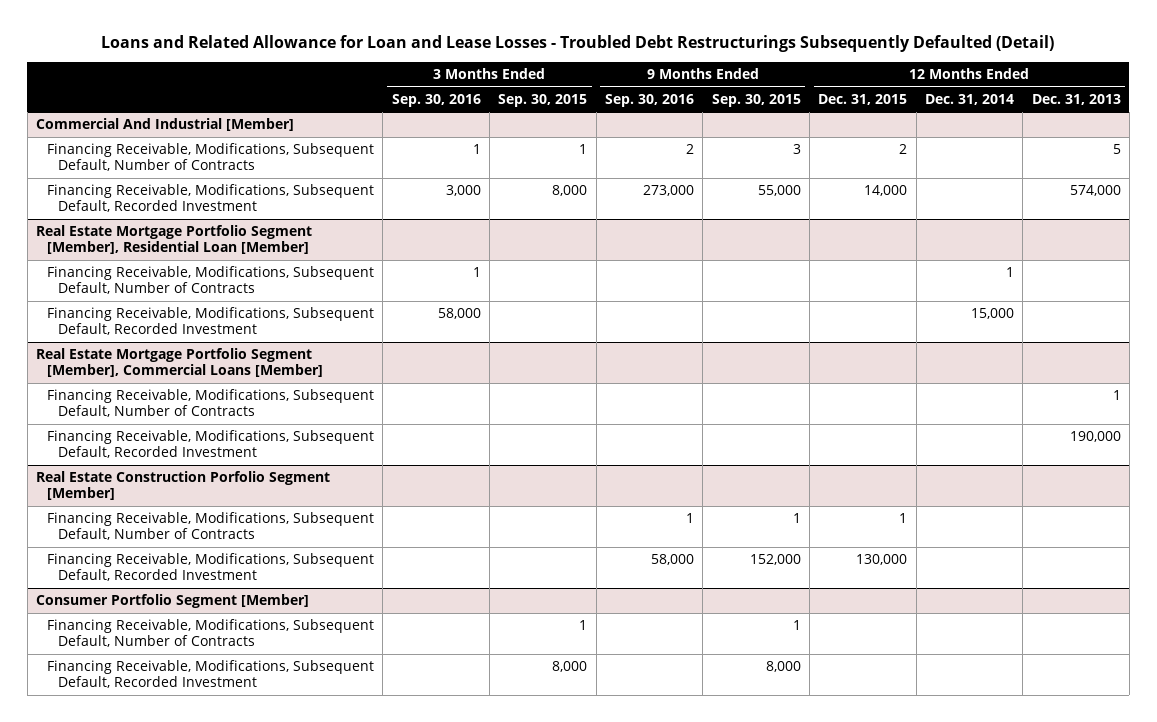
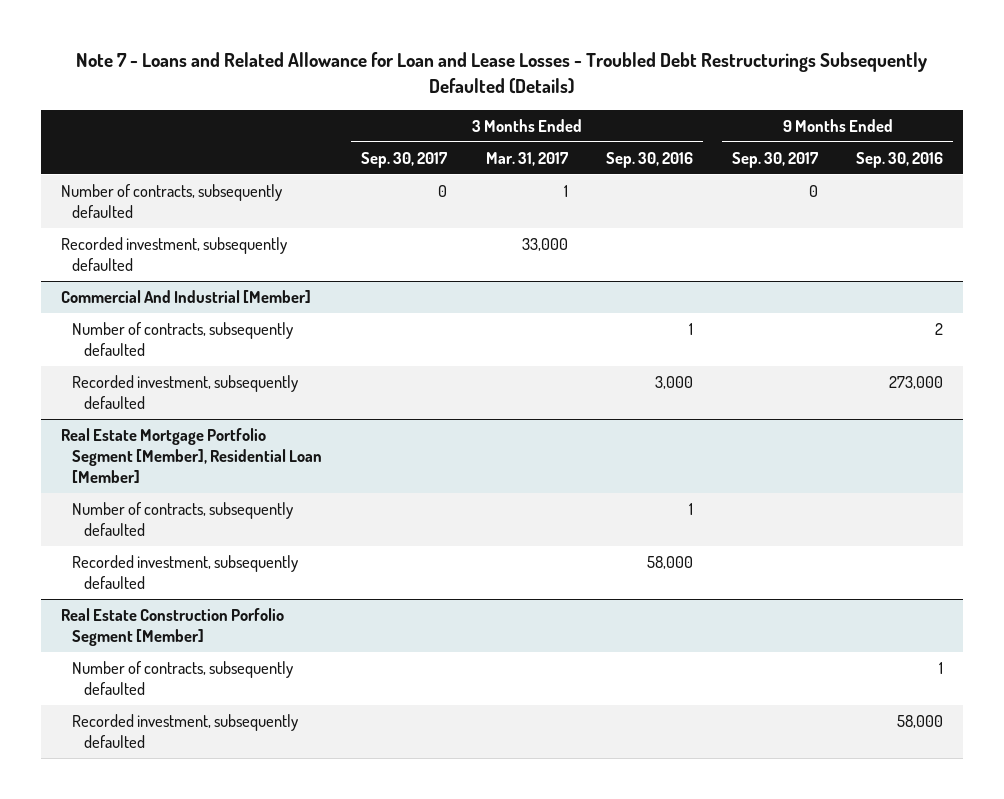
- Loans and Related Allowance for Loan and Lease Losses - Troubled Debt Restructurings Subsequently Defaulted (Detail)
+ Note 7 - Loans and Related Allowance for Loan and Lease Losses - Troubled Debt Restructurings Subsequently Defaulted (Details)
- | 3 Months Ended Sep. 30, 2016 | 3 Months Ended Sep. 30, 2015 | 9 Months Ended Sep. 30, 2016 | 9 Months Ended Sep. 30, 2015 | 12 Months Ended Dec. 31, 2015 | 12 Months Ended Dec. 31, 2014 | 12 Months Ended Dec. 31, 2013
+ | 3 Months Ended Sep. 30, 2017 | 3 Months Ended Mar. 31, 2017 | 3 Months Ended Sep. 30, 2016 | 9 Months Ended Sep. 30, 2017 | 9 Months Ended Sep. 30, 2016
+ Number of contracts, subsequently defaulted | 0 | 1 | | 0 |
+ Recorded investment, subsequently defaulted | | 33,000 | | |
@ Commercial And Industrial [Member]
- Financing Receivable, Modifications, Subsequent Default, Number of Contracts | 1 | 1 | 2 | 3 | 2 | | 5
- Financing Receivable, Modifications, Subsequent Default, Recorded Investment | 3,000 | 8,000 | 273,000 | 55,000 | 14,000 | | 574,000
+ Number of contracts, subsequently defaulted | | | 1 | | 2
+ Recorded investment, subsequently defaulted | | | 3,000 | | 273,000
@ Real Estate Mortgage Portfolio Segment [Member], Residential Loan [Member]
- Financing Receivable, Modifications, Subsequent Default, Number of Contracts | 1 | | | | | 1 |
- Financing Receivable, Modifications, Subsequent Default, Recorded Investment | 58,000 | | | | | 15,000 |
- Real Estate Mortgage Portfolio Segment [Member], Commercial Loans [Member]
- Financing Receivable, Modifications, Subsequent Default, Number of Contracts | | | | | | | 1
- Financing Receivable, Modifications, Subsequent Default, Recorded Investment | | | | | | | 190,000
@ Real Estate Mortgage Portfolio Segment [Member], Residential Loan [Member]
+ Number of contracts, subsequently defaulted | | | 1 | |
+ Recorded investment, subsequently defaulted | | | 58,000 | |
@ Real Estate Construction Porfolio Segment [Member]
- Financing Receivable, Modifications, Subsequent Default, Number of Contracts | | | 1 | 1 | 1 | |
- Financing Receivable, Modifications, Subsequent Default, Recorded Investment | | | 58,000 | 152,000 | 130,000 | |
- Consumer Portfolio Segment [Member]
- Financing Receivable, Modifications, Subsequent Default, Number of Contracts | | 1 | | 1 | | |
- Financing Receivable, Modifications, Subsequent Default, Recorded Investment | | 8,000 | | 8,000 | | |
@ Real Estate Construction Porfolio Segment [Member]
+ Number of contracts, subsequently defaulted | | | | | 1
+ Recorded investment, subsequently defaulted | | | | | 58,000

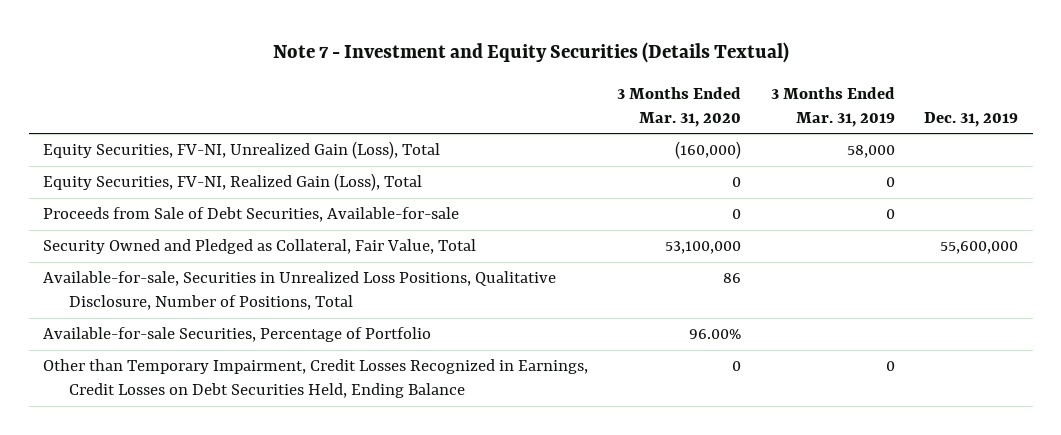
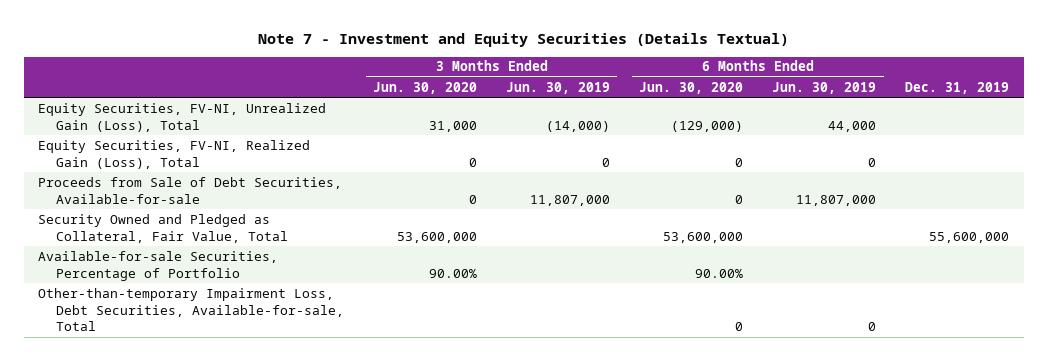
- | 3 Months Ended Mar. 31, 2020 | 3 Months Ended Mar. 31, 2019 | Dec. 31, 2019
+ | 3 Months Ended Jun. 30, 2020 | 3 Months Ended Jun. 30, 2019 | 6 Months Ended Jun. 30, 2020 | 6 Months Ended Jun. 30, 2019 | Dec. 31, 2019
- Available-for-sale, Securities in Unrealized Loss Positions, Qualitative Disclosure, Number of Positions, Total | 86 | |
- Other than Temporary Impairment, Credit Losses Recognized in Earnings, Credit Losses on Debt Securities Held, Ending Balance | 0 | 0 |
+ Other-than-temporary Impairment Loss, Debt Securities, Available-for-sale, Total | | | 0 | 0 |

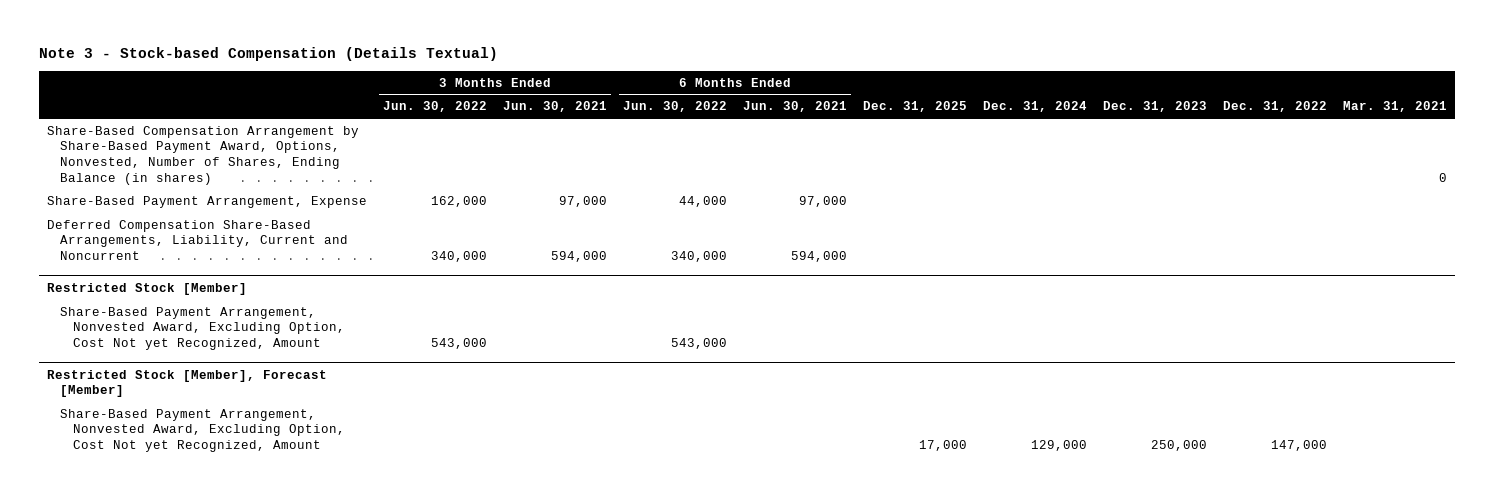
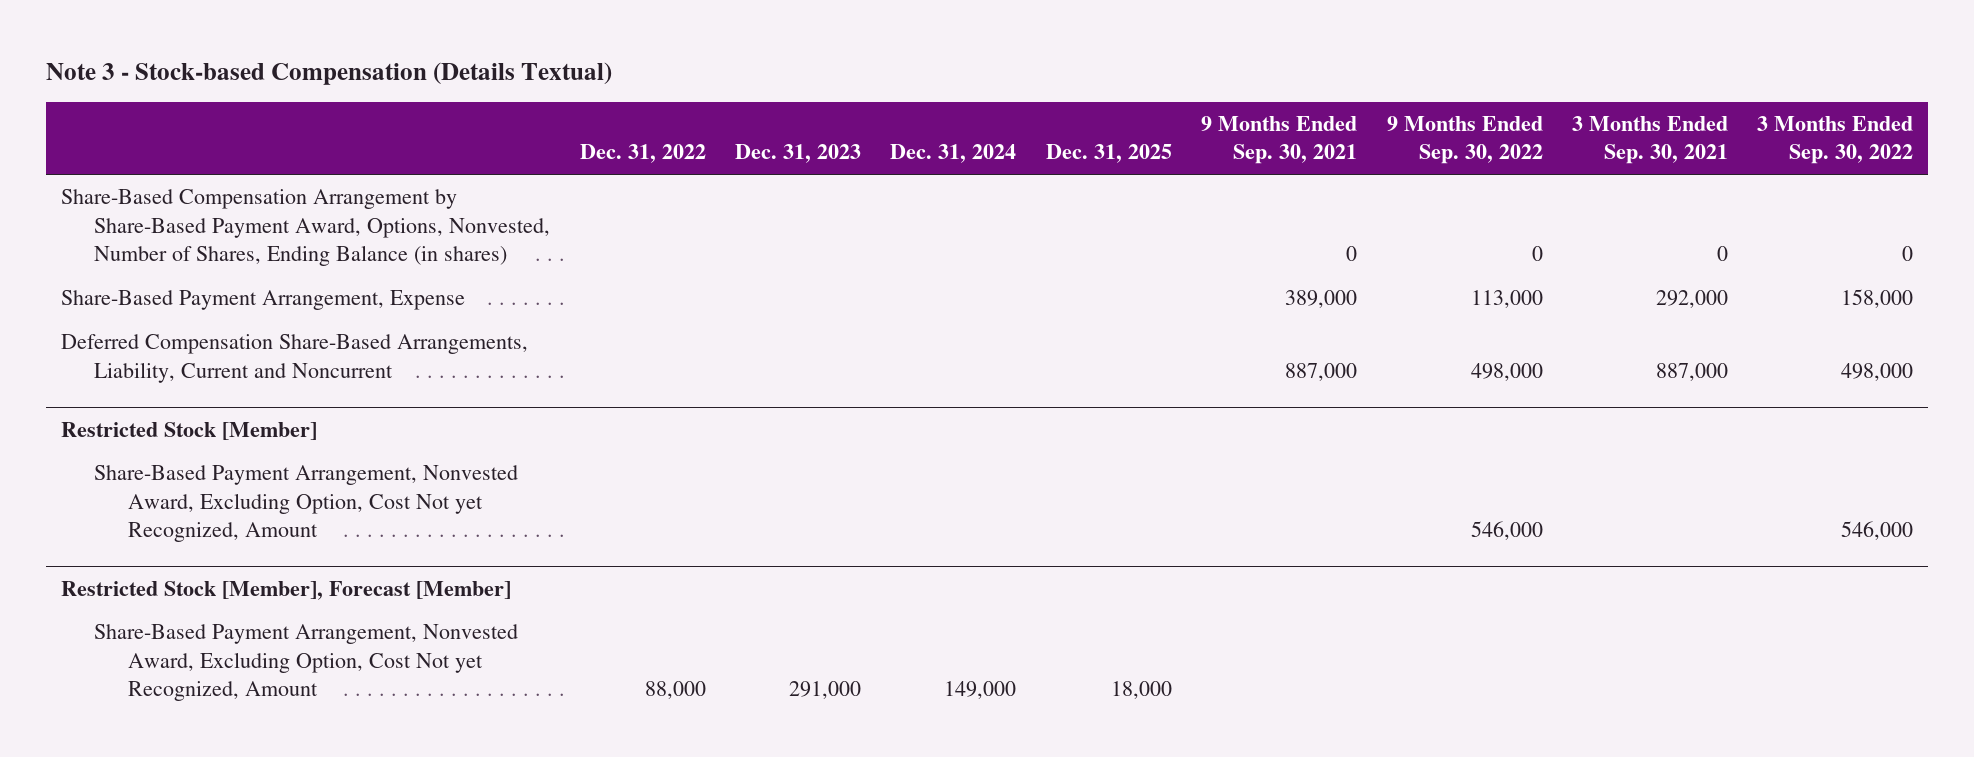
- | 3 Months Ended Jun. 30, 2022 | 3 Months Ended Jun. 30, 2021 | 6 Months Ended Jun. 30, 2022 | 6 Months Ended Jun. 30, 2021 | Dec. 31, 2025 | Dec. 31, 2024 | Dec. 31, 2023 | Dec. 31, 2022 | Mar. 31, 2021
+ | Dec. 31, 2022 | Dec. 31, 2023 | Dec. 31, 2024 | Dec. 31, 2025 | 9 Months Ended Sep. 30, 2021 | 9 Months Ended Sep. 30, 2022 | 3 Months Ended Sep. 30, 2021 | 3 Months Ended Sep. 30, 2022
@ Restricted Stock [Member], Forecast [Member]
- Share-Based Payment Arrangement, Nonvested Award, Excluding Option, Cost Not yet Recognized, Amount | | | | | 17,000 | 129,000 | 250,000 | 147,000 |
+ Share-Based Payment Arrangement, Nonvested Award, Excluding Option, Cost Not yet Recognized, Amount | 88,000 | 291,000 | 149,000 | 18,000 | | | |

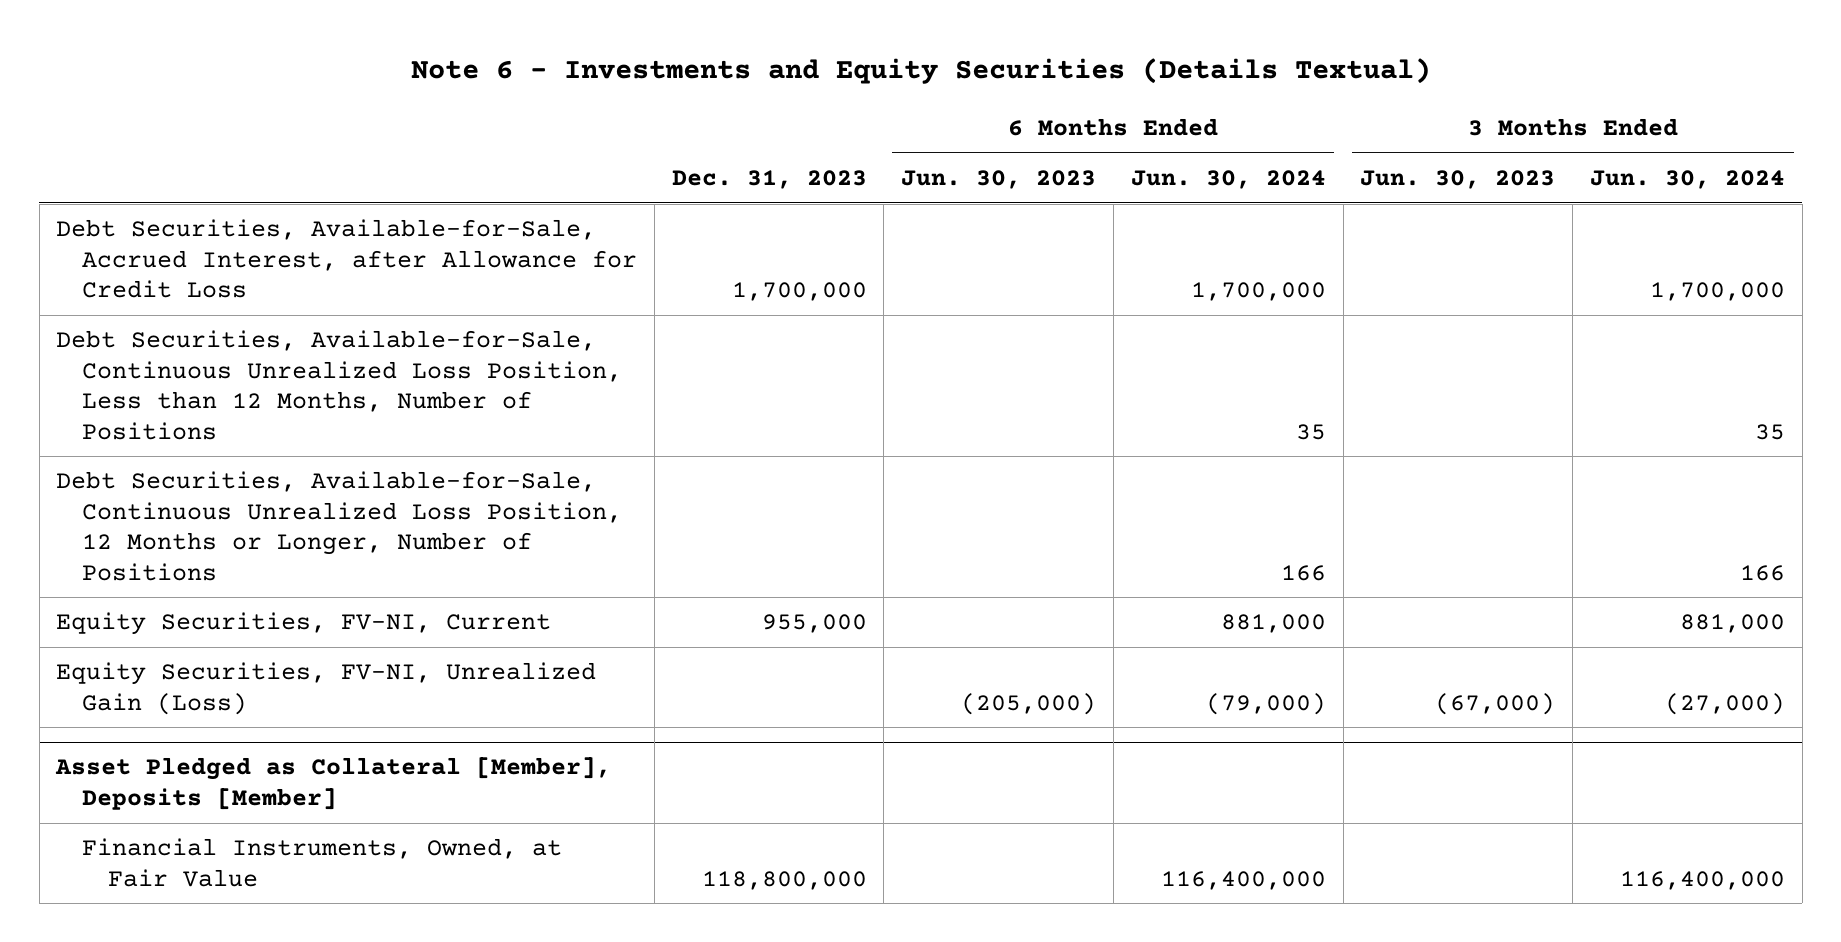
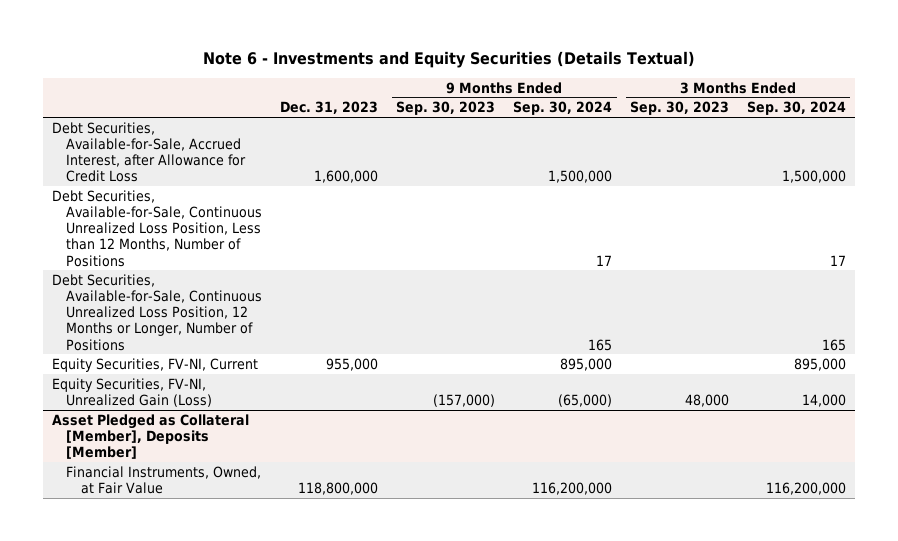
- | Dec. 31, 2023 | 6 Months Ended Jun. 30, 2023 | 6 Months Ended Jun. 30, 2024 | 3 Months Ended Jun. 30, 2023 | 3 Months Ended Jun. 30, 2024
+ | Dec. 31, 2023 | 9 Months Ended Sep. 30, 2023 | 9 Months Ended Sep. 30, 2024 | 3 Months Ended Sep. 30, 2023 | 3 Months Ended Sep. 30, 2024
- Debt Securities, Available-for-Sale, Accrued Interest, after Allowance for Credit Loss | 1,700,000 | | 1,700,000 | | 1,700,000
+ Debt Securities, Available-for-Sale, Accrued Interest, after Allowance for Credit Loss | 1,600,000 | | 1,500,000 | | 1,500,000

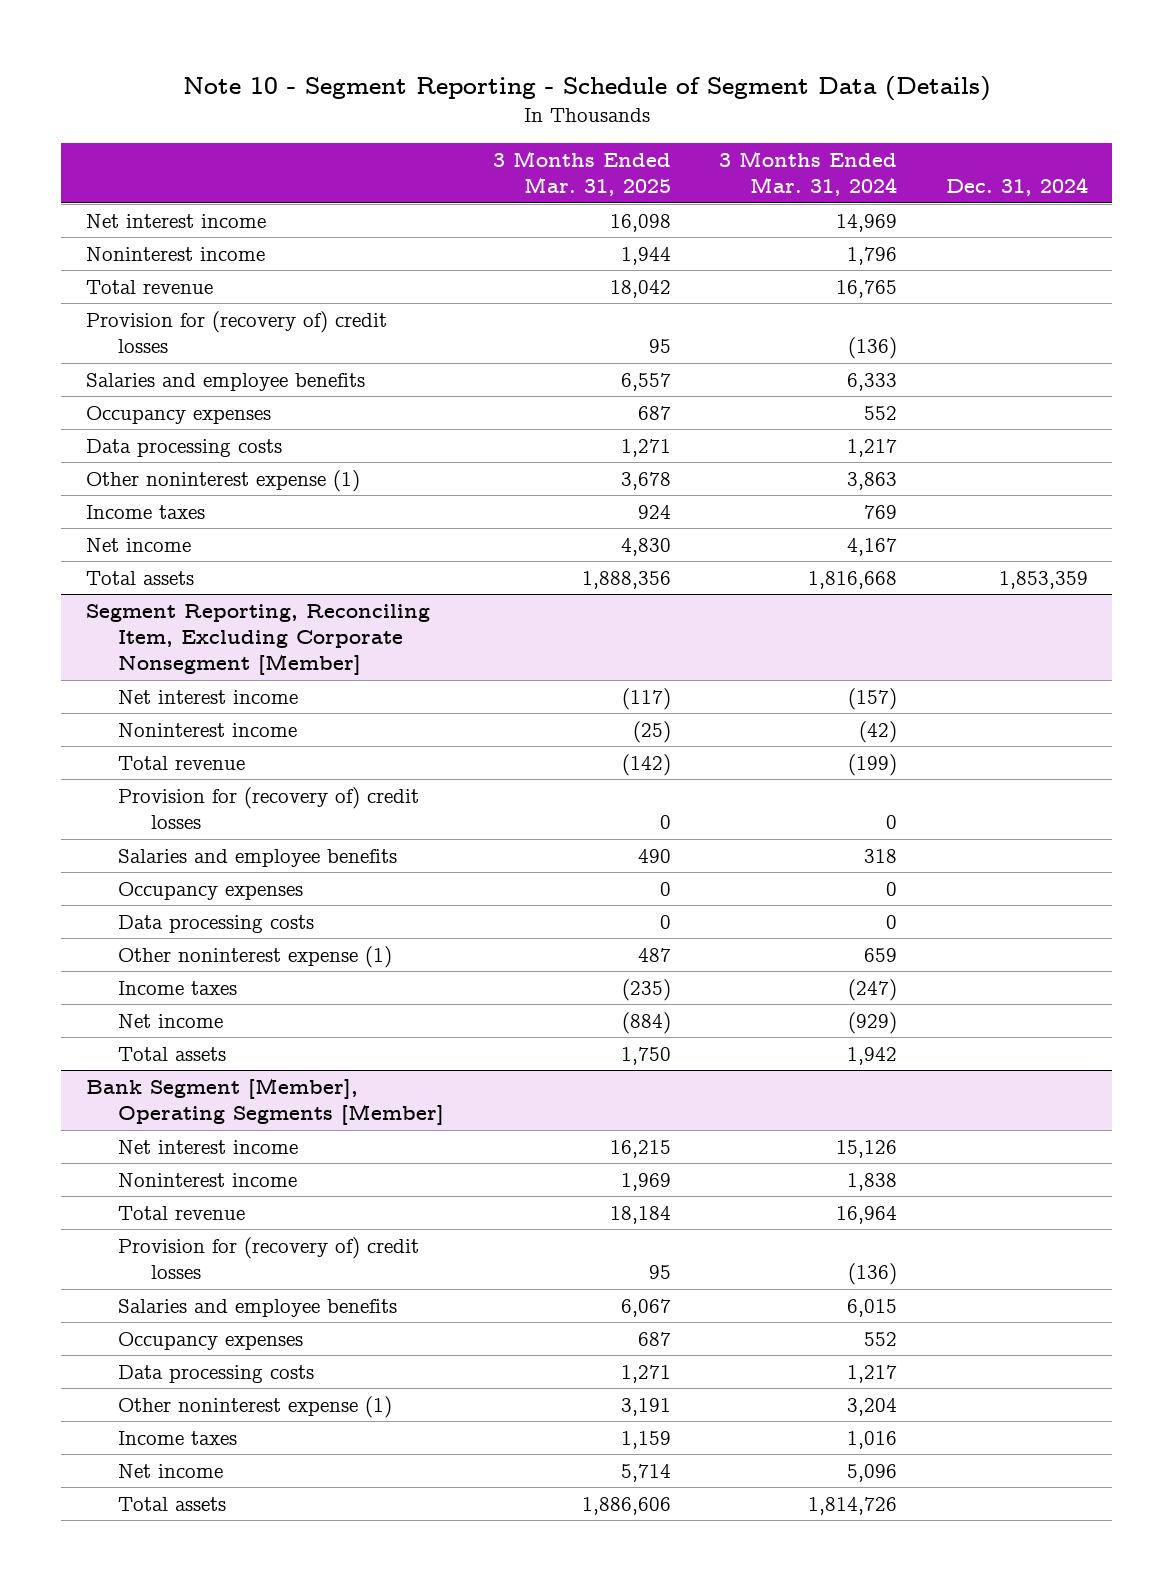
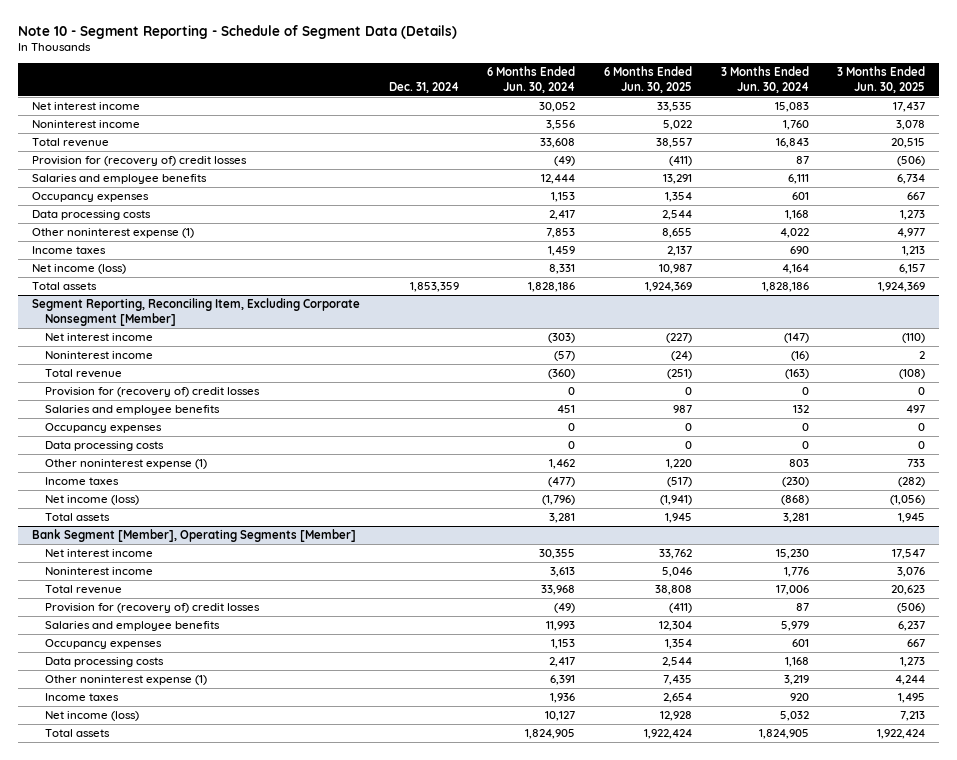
- | 3 Months Ended Mar. 31, 2025 | 3 Months Ended Mar. 31, 2024 | Dec. 31, 2024
+ | Dec. 31, 2024 | 6 Months Ended Jun. 30, 2024 | 6 Months Ended Jun. 30, 2025 | 3 Months Ended Jun. 30, 2024 | 3 Months Ended Jun. 30, 2025
- Net income | 4,830 | 4,167 |
+ Net income (loss) | | 8,331 | 10,987 | 4,164 | 6,157
@ Segment Reporting, Reconciling Item, Excluding Corporate Nonsegment [Member]
- Net income | (884) | (929) |
+ Net income (loss) | | (1,796) | (1,941) | (868) | (1,056)
@ Bank Segment [Member], Operating Segments [Member]
- Net income | 5,714 | 5,096 |
+ Net income (loss) | | 10,127 | 12,928 | 5,032 | 7,213

